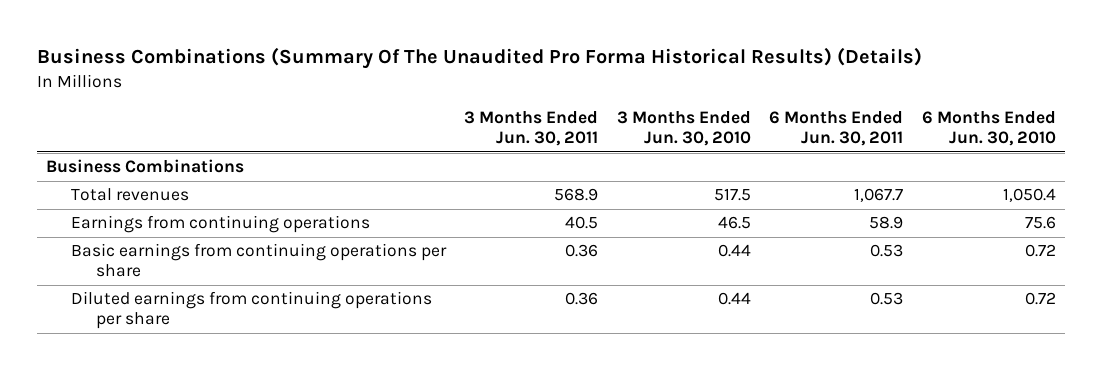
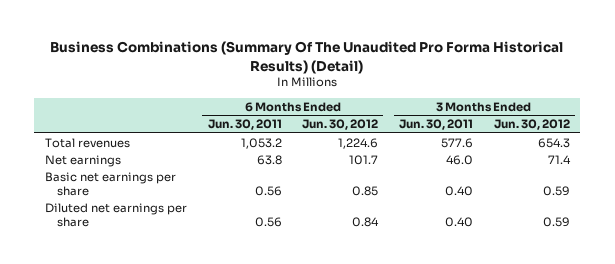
- Business Combinations (Summary Of The Unaudited Pro Forma Historical Results) (Details)
+ Business Combinations (Summary Of The Unaudited Pro Forma Historical Results) (Detail)
- | 3 Months Ended Jun. 30, 2011 | 3 Months Ended Jun. 30, 2010 | 6 Months Ended Jun. 30, 2011 | 6 Months Ended Jun. 30, 2010
+ | 6 Months Ended Jun. 30, 2011 | 6 Months Ended Jun. 30, 2012 | 3 Months Ended Jun. 30, 2011 | 3 Months Ended Jun. 30, 2012
- Business Combinations
- Total revenues | 568.9 | 517.5 | 1,067.7 | 1,050.4
- Earnings from continuing operations | 40.5 | 46.5 | 58.9 | 75.6
- Basic earnings from continuing operations per share | 0.36 | 0.44 | 0.53 | 0.72
- Diluted earnings from continuing operations per share | 0.36 | 0.44 | 0.53 | 0.72
+ Total revenues | 1,053.2 | 1,224.6 | 577.6 | 654.3
+ Net earnings | 63.8 | 101.7 | 46.0 | 71.4
+ Basic net earnings per share | 0.56 | 0.85 | 0.40 | 0.59
+ Diluted net earnings per share | 0.56 | 0.84 | 0.40 | 0.59

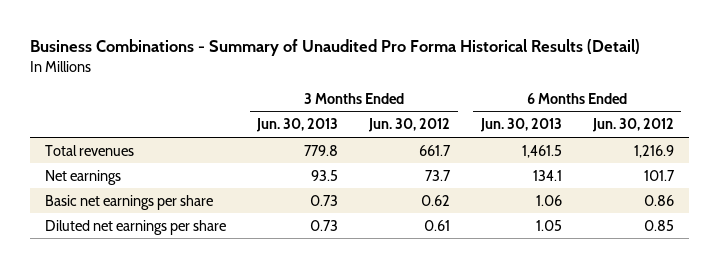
- Business Combinations (Summary Of The Unaudited Pro Forma Historical Results) (Detail)
+ Business Combinations - Summary of Unaudited Pro Forma Historical Results (Detail)
- | 6 Months Ended Jun. 30, 2011 | 6 Months Ended Jun. 30, 2012 | 3 Months Ended Jun. 30, 2011 | 3 Months Ended Jun. 30, 2012
+ | 3 Months Ended Jun. 30, 2013 | 3 Months Ended Jun. 30, 2012 | 6 Months Ended Jun. 30, 2013 | 6 Months Ended Jun. 30, 2012
- Total revenues | 1,053.2 | 1,224.6 | 577.6 | 654.3
- Net earnings | 63.8 | 101.7 | 46.0 | 71.4
- Basic net earnings per share | 0.56 | 0.85 | 0.40 | 0.59
- Diluted net earnings per share | 0.56 | 0.84 | 0.40 | 0.59
+ Total revenues | 779.8 | 661.7 | 1,461.5 | 1,216.9
+ Net earnings | 93.5 | 73.7 | 134.1 | 101.7
+ Basic net earnings per share | 0.73 | 0.62 | 1.06 | 0.86
+ Diluted net earnings per share | 0.73 | 0.61 | 1.05 | 0.85

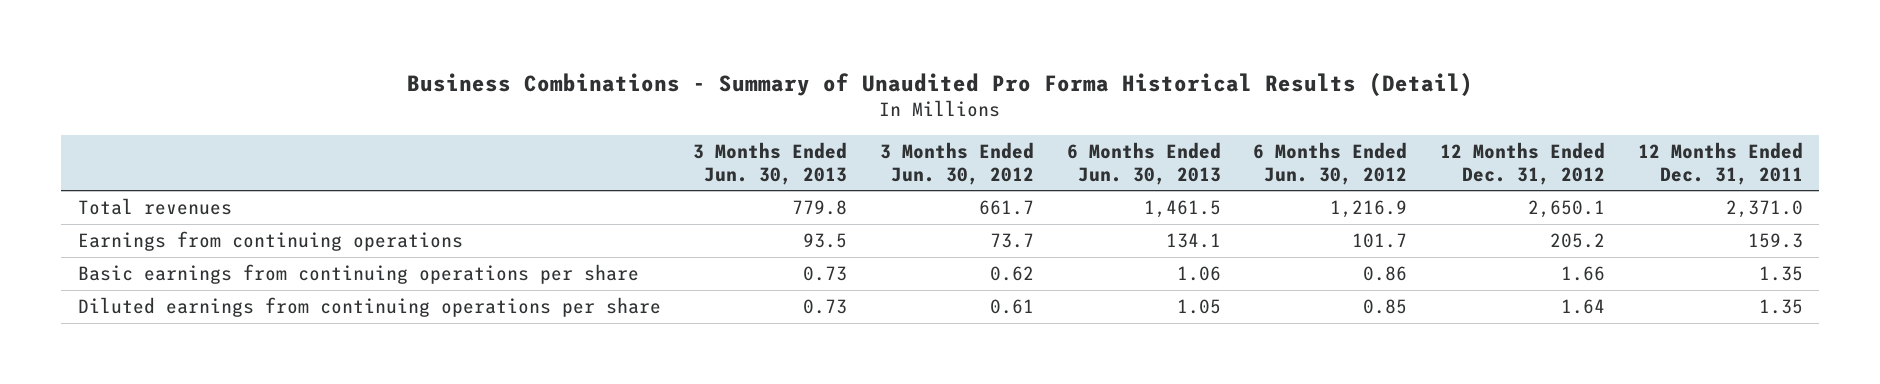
- | 3 Months Ended Jun. 30, 2013 | 3 Months Ended Jun. 30, 2012 | 6 Months Ended Jun. 30, 2013 | 6 Months Ended Jun. 30, 2012
+ | 3 Months Ended Jun. 30, 2013 | 3 Months Ended Jun. 30, 2012 | 6 Months Ended Jun. 30, 2013 | 6 Months Ended Jun. 30, 2012 | 12 Months Ended Dec. 31, 2012 | 12 Months Ended Dec. 31, 2011
- Net earnings | 93.5 | 73.7 | 134.1 | 101.7
- Basic net earnings per share | 0.73 | 0.62 | 1.06 | 0.86
- Diluted net earnings per share | 0.73 | 0.61 | 1.05 | 0.85
+ Earnings from continuing operations | 93.5 | 73.7 | 134.1 | 101.7 | 205.2 | 159.3
+ Basic earnings from continuing operations per share | 0.73 | 0.62 | 1.06 | 0.86 | 1.66 | 1.35
+ Diluted earnings from continuing operations per share | 0.73 | 0.61 | 1.05 | 0.85 | 1.64 | 1.35

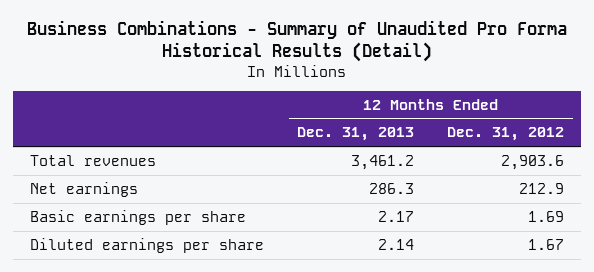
- | 3 Months Ended Jun. 30, 2013 | 3 Months Ended Jun. 30, 2012 | 6 Months Ended Jun. 30, 2013 | 6 Months Ended Jun. 30, 2012 | 12 Months Ended Dec. 31, 2012 | 12 Months Ended Dec. 31, 2011
+ | 12 Months Ended Dec. 31, 2013 | 12 Months Ended Dec. 31, 2012
- Total revenues | 779.8 | 661.7 | 1,461.5 | 1,216.9 | 2,650.1 | 2,371.0
- Earnings from continuing operations | 93.5 | 73.7 | 134.1 | 101.7 | 205.2 | 159.3
- Basic earnings from continuing operations per share | 0.73 | 0.62 | 1.06 | 0.86 | 1.66 | 1.35
- Diluted earnings from continuing operations per share | 0.73 | 0.61 | 1.05 | 0.85 | 1.64 | 1.35
+ Total revenues | 3,461.2 | 2,903.6
+ Net earnings | 286.3 | 212.9
+ Basic earnings per share | 2.17 | 1.69
+ Diluted earnings per share | 2.14 | 1.67

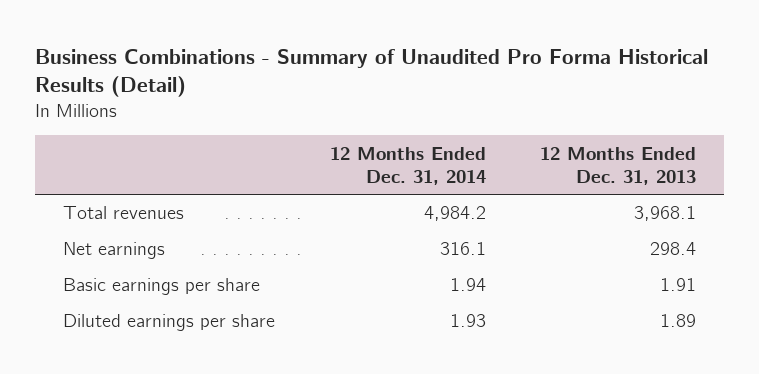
- | 12 Months Ended Dec. 31, 2013 | 12 Months Ended Dec. 31, 2012
+ | 12 Months Ended Dec. 31, 2014 | 12 Months Ended Dec. 31, 2013
- Total revenues | 3,461.2 | 2,903.6
- Net earnings | 286.3 | 212.9
- Basic earnings per share | 2.17 | 1.69
- Diluted earnings per share | 2.14 | 1.67
+ Total revenues | 4,984.2 | 3,968.1
+ Net earnings | 316.1 | 298.4
+ Basic earnings per share | 1.94 | 1.91
+ Diluted earnings per share | 1.93 | 1.89

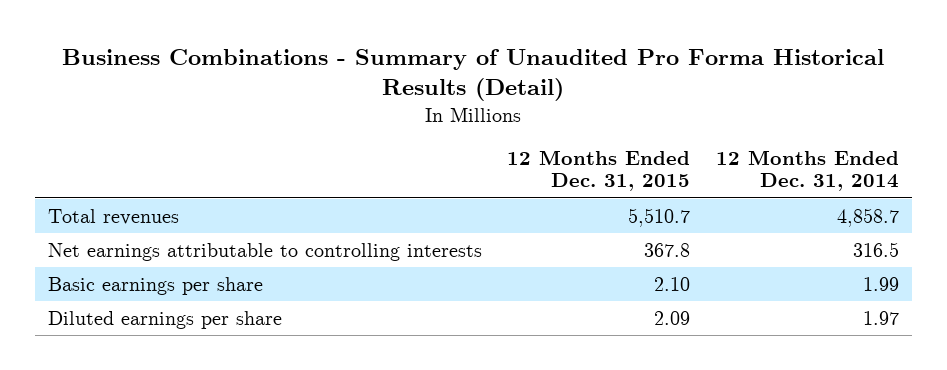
- | 12 Months Ended Dec. 31, 2014 | 12 Months Ended Dec. 31, 2013
+ | 12 Months Ended Dec. 31, 2015 | 12 Months Ended Dec. 31, 2014
- Total revenues | 4,984.2 | 3,968.1
- Net earnings | 316.1 | 298.4
- Basic earnings per share | 1.94 | 1.91
- Diluted earnings per share | 1.93 | 1.89
+ Total revenues | 5,510.7 | 4,858.7
+ Net earnings attributable to controlling interests | 367.8 | 316.5
+ Basic earnings per share | 2.10 | 1.99
+ Diluted earnings per share | 2.09 | 1.97

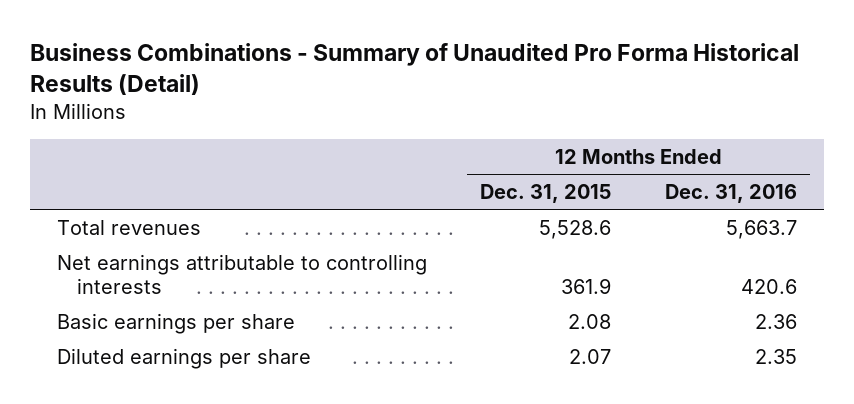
- | 12 Months Ended Dec. 31, 2015 | 12 Months Ended Dec. 31, 2014
+ | 12 Months Ended Dec. 31, 2015 | 12 Months Ended Dec. 31, 2016
- Total revenues | 5,510.7 | 4,858.7
- Net earnings attributable to controlling interests | 367.8 | 316.5
- Basic earnings per share | 2.10 | 1.99
- Diluted earnings per share | 2.09 | 1.97
+ Total revenues | 5,528.6 | 5,663.7
+ Net earnings attributable to controlling interests | 361.9 | 420.6
+ Basic earnings per share | 2.08 | 2.36
+ Diluted earnings per share | 2.07 | 2.35

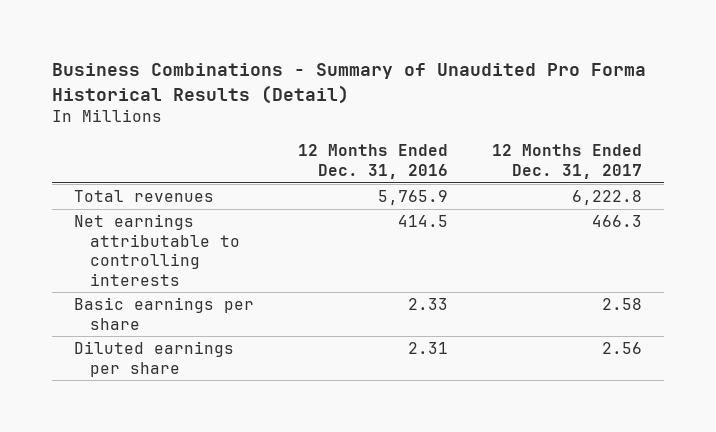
- | 12 Months Ended Dec. 31, 2015 | 12 Months Ended Dec. 31, 2016
+ | 12 Months Ended Dec. 31, 2016 | 12 Months Ended Dec. 31, 2017
- Total revenues | 5,528.6 | 5,663.7
- Net earnings attributable to controlling interests | 361.9 | 420.6
- Basic earnings per share | 2.08 | 2.36
- Diluted earnings per share | 2.07 | 2.35
+ Total revenues | 5,765.9 | 6,222.8
+ Net earnings attributable to controlling interests | 414.5 | 466.3
+ Basic earnings per share | 2.33 | 2.58
+ Diluted earnings per share | 2.31 | 2.56

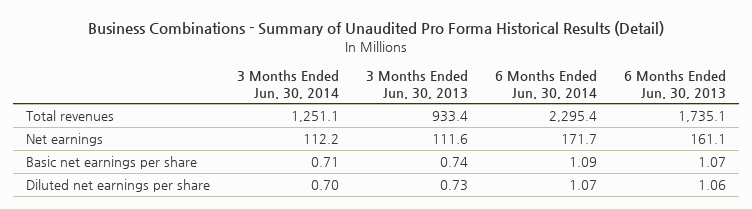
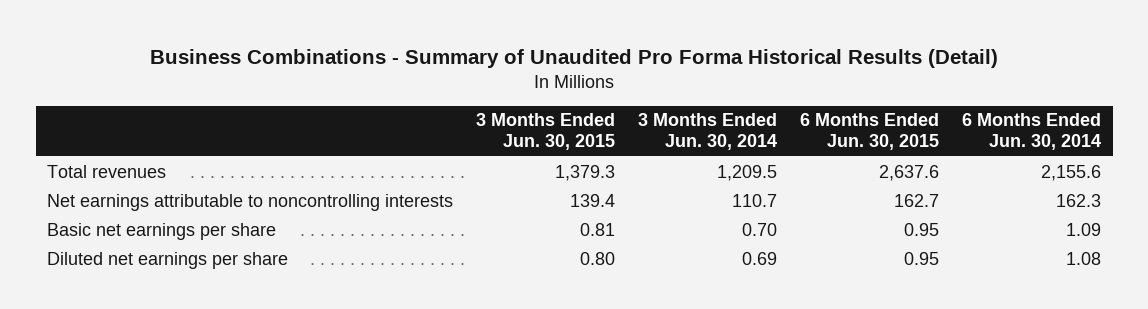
- | 3 Months Ended Jun. 30, 2014 | 3 Months Ended Jun. 30, 2013 | 6 Months Ended Jun. 30, 2014 | 6 Months Ended Jun. 30, 2013
+ | 3 Months Ended Jun. 30, 2015 | 3 Months Ended Jun. 30, 2014 | 6 Months Ended Jun. 30, 2015 | 6 Months Ended Jun. 30, 2014
- Total revenues | 1,251.1 | 933.4 | 2,295.4 | 1,735.1
- Net earnings | 112.2 | 111.6 | 171.7 | 161.1
- Basic net earnings per share | 0.71 | 0.74 | 1.09 | 1.07
- Diluted net earnings per share | 0.70 | 0.73 | 1.07 | 1.06
+ Total revenues | 1,379.3 | 1,209.5 | 2,637.6 | 2,155.6
+ Net earnings attributable to noncontrolling interests | 139.4 | 110.7 | 162.7 | 162.3
+ Basic net earnings per share | 0.81 | 0.70 | 0.95 | 1.09
+ Diluted net earnings per share | 0.80 | 0.69 | 0.95 | 1.08

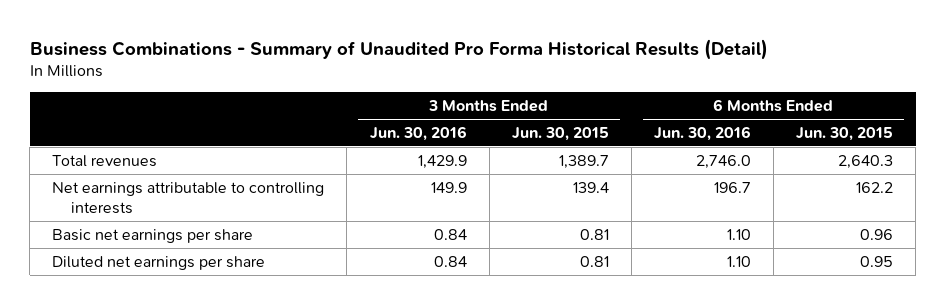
- | 3 Months Ended Jun. 30, 2015 | 3 Months Ended Jun. 30, 2014 | 6 Months Ended Jun. 30, 2015 | 6 Months Ended Jun. 30, 2014
+ | 3 Months Ended Jun. 30, 2016 | 3 Months Ended Jun. 30, 2015 | 6 Months Ended Jun. 30, 2016 | 6 Months Ended Jun. 30, 2015
- Total revenues | 1,379.3 | 1,209.5 | 2,637.6 | 2,155.6
- Net earnings attributable to noncontrolling interests | 139.4 | 110.7 | 162.7 | 162.3
- Basic net earnings per share | 0.81 | 0.70 | 0.95 | 1.09
- Diluted net earnings per share | 0.80 | 0.69 | 0.95 | 1.08
+ Total revenues | 1,429.9 | 1,389.7 | 2,746.0 | 2,640.3
+ Net earnings attributable to controlling interests | 149.9 | 139.4 | 196.7 | 162.2
+ Basic net earnings per share | 0.84 | 0.81 | 1.10 | 0.96
+ Diluted net earnings per share | 0.84 | 0.81 | 1.10 | 0.95

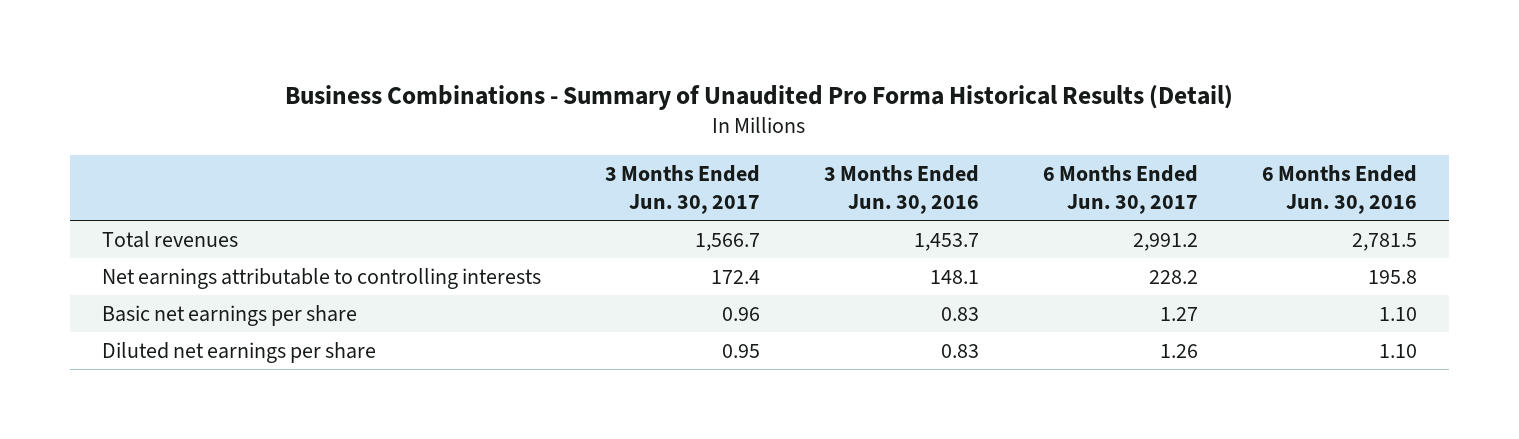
- | 3 Months Ended Jun. 30, 2016 | 3 Months Ended Jun. 30, 2015 | 6 Months Ended Jun. 30, 2016 | 6 Months Ended Jun. 30, 2015
+ | 3 Months Ended Jun. 30, 2017 | 3 Months Ended Jun. 30, 2016 | 6 Months Ended Jun. 30, 2017 | 6 Months Ended Jun. 30, 2016
- Total revenues | 1,429.9 | 1,389.7 | 2,746.0 | 2,640.3
- Net earnings attributable to controlling interests | 149.9 | 139.4 | 196.7 | 162.2
- Basic net earnings per share | 0.84 | 0.81 | 1.10 | 0.96
- Diluted net earnings per share | 0.84 | 0.81 | 1.10 | 0.95
+ Total revenues | 1,566.7 | 1,453.7 | 2,991.2 | 2,781.5
+ Net earnings attributable to controlling interests | 172.4 | 148.1 | 228.2 | 195.8
+ Basic net earnings per share | 0.96 | 0.83 | 1.27 | 1.10
+ Diluted net earnings per share | 0.95 | 0.83 | 1.26 | 1.10

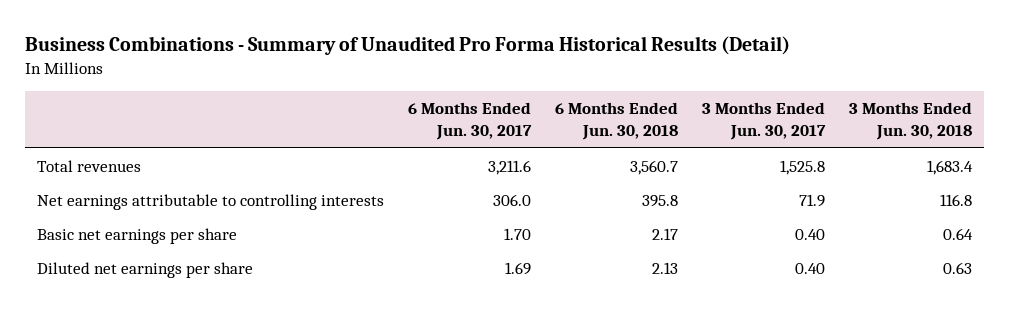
- | 3 Months Ended Jun. 30, 2017 | 3 Months Ended Jun. 30, 2016 | 6 Months Ended Jun. 30, 2017 | 6 Months Ended Jun. 30, 2016
+ | 6 Months Ended Jun. 30, 2017 | 6 Months Ended Jun. 30, 2018 | 3 Months Ended Jun. 30, 2017 | 3 Months Ended Jun. 30, 2018
- Total revenues | 1,566.7 | 1,453.7 | 2,991.2 | 2,781.5
- Net earnings attributable to controlling interests | 172.4 | 148.1 | 228.2 | 195.8
- Basic net earnings per share | 0.96 | 0.83 | 1.27 | 1.10
- Diluted net earnings per share | 0.95 | 0.83 | 1.26 | 1.10
+ Total revenues | 3,211.6 | 3,560.7 | 1,525.8 | 1,683.4
+ Net earnings attributable to controlling interests | 306.0 | 395.8 | 71.9 | 116.8
+ Basic net earnings per share | 1.70 | 2.17 | 0.40 | 0.64
+ Diluted net earnings per share | 1.69 | 2.13 | 0.40 | 0.63

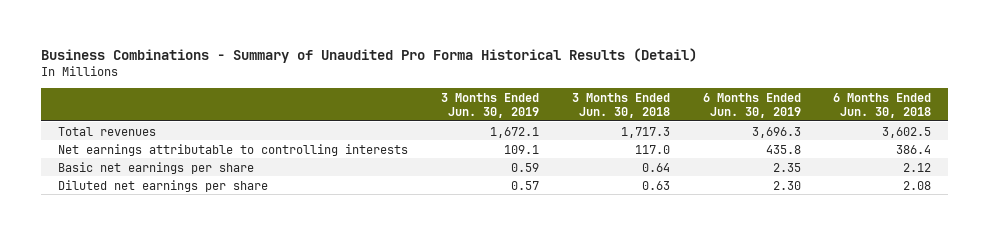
- | 6 Months Ended Jun. 30, 2017 | 6 Months Ended Jun. 30, 2018 | 3 Months Ended Jun. 30, 2017 | 3 Months Ended Jun. 30, 2018
+ | 3 Months Ended Jun. 30, 2019 | 3 Months Ended Jun. 30, 2018 | 6 Months Ended Jun. 30, 2019 | 6 Months Ended Jun. 30, 2018
- Total revenues | 3,211.6 | 3,560.7 | 1,525.8 | 1,683.4
- Net earnings attributable to controlling interests | 306.0 | 395.8 | 71.9 | 116.8
- Basic net earnings per share | 1.70 | 2.17 | 0.40 | 0.64
- Diluted net earnings per share | 1.69 | 2.13 | 0.40 | 0.63
+ Total revenues | 1,672.1 | 1,717.3 | 3,696.3 | 3,602.5
+ Net earnings attributable to controlling interests | 109.1 | 117.0 | 435.8 | 386.4
+ Basic net earnings per share | 0.59 | 0.64 | 2.35 | 2.12
+ Diluted net earnings per share | 0.57 | 0.63 | 2.30 | 2.08

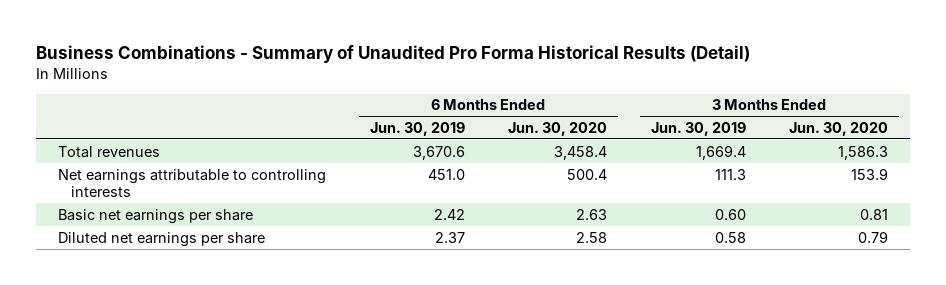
- | 3 Months Ended Jun. 30, 2019 | 3 Months Ended Jun. 30, 2018 | 6 Months Ended Jun. 30, 2019 | 6 Months Ended Jun. 30, 2018
+ | 6 Months Ended Jun. 30, 2019 | 6 Months Ended Jun. 30, 2020 | 3 Months Ended Jun. 30, 2019 | 3 Months Ended Jun. 30, 2020
- Total revenues | 1,672.1 | 1,717.3 | 3,696.3 | 3,602.5
- Net earnings attributable to controlling interests | 109.1 | 117.0 | 435.8 | 386.4
- Basic net earnings per share | 0.59 | 0.64 | 2.35 | 2.12
- Diluted net earnings per share | 0.57 | 0.63 | 2.30 | 2.08
+ Total revenues | 3,670.6 | 3,458.4 | 1,669.4 | 1,586.3
+ Net earnings attributable to controlling interests | 451.0 | 500.4 | 111.3 | 153.9
+ Basic net earnings per share | 2.42 | 2.63 | 0.60 | 0.81
+ Diluted net earnings per share | 2.37 | 2.58 | 0.58 | 0.79

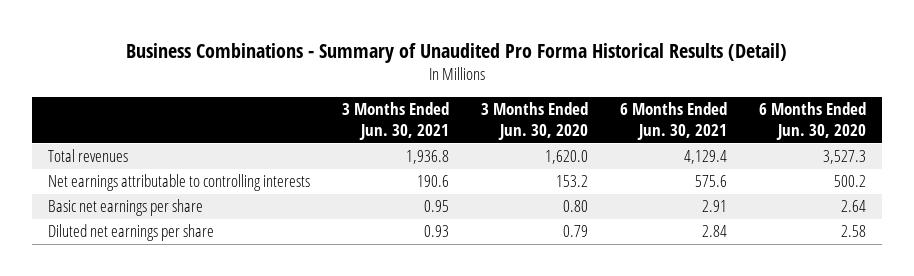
- | 6 Months Ended Jun. 30, 2019 | 6 Months Ended Jun. 30, 2020 | 3 Months Ended Jun. 30, 2019 | 3 Months Ended Jun. 30, 2020
+ | 3 Months Ended Jun. 30, 2021 | 3 Months Ended Jun. 30, 2020 | 6 Months Ended Jun. 30, 2021 | 6 Months Ended Jun. 30, 2020
- Total revenues | 3,670.6 | 3,458.4 | 1,669.4 | 1,586.3
- Net earnings attributable to controlling interests | 451.0 | 500.4 | 111.3 | 153.9
- Basic net earnings per share | 2.42 | 2.63 | 0.60 | 0.81
+ Total revenues | 1,936.8 | 1,620.0 | 4,129.4 | 3,527.3
+ Net earnings attributable to controlling interests | 190.6 | 153.2 | 575.6 | 500.2
+ Basic net earnings per share | 0.95 | 0.80 | 2.91 | 2.64

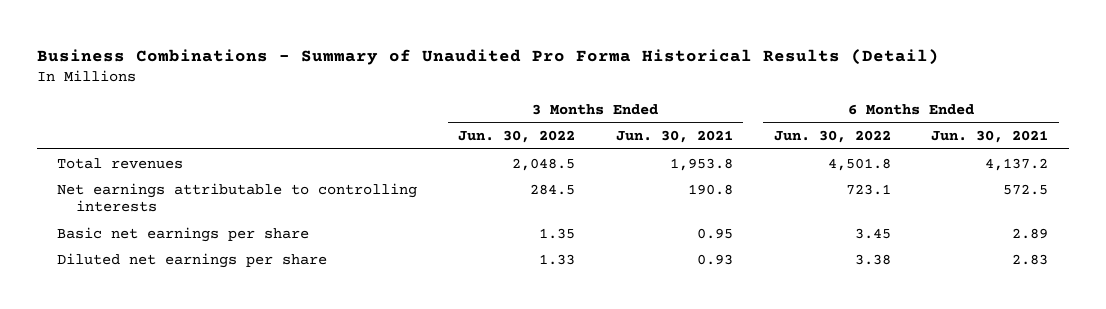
- | 3 Months Ended Jun. 30, 2021 | 3 Months Ended Jun. 30, 2020 | 6 Months Ended Jun. 30, 2021 | 6 Months Ended Jun. 30, 2020
+ | 3 Months Ended Jun. 30, 2022 | 3 Months Ended Jun. 30, 2021 | 6 Months Ended Jun. 30, 2022 | 6 Months Ended Jun. 30, 2021
- Total revenues | 1,936.8 | 1,620.0 | 4,129.4 | 3,527.3
- Net earnings attributable to controlling interests | 190.6 | 153.2 | 575.6 | 500.2
- Basic net earnings per share | 0.95 | 0.80 | 2.91 | 2.64
- Diluted net earnings per share | 0.93 | 0.79 | 2.84 | 2.58
+ Total revenues | 2,048.5 | 1,953.8 | 4,501.8 | 4,137.2
+ Net earnings attributable to controlling interests | 284.5 | 190.8 | 723.1 | 572.5
+ Basic net earnings per share | 1.35 | 0.95 | 3.45 | 2.89
+ Diluted net earnings per share | 1.33 | 0.93 | 3.38 | 2.83

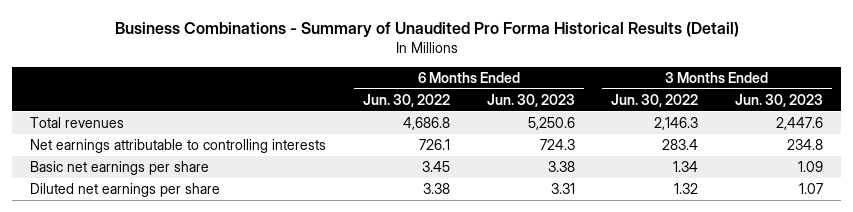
- | 3 Months Ended Jun. 30, 2022 | 3 Months Ended Jun. 30, 2021 | 6 Months Ended Jun. 30, 2022 | 6 Months Ended Jun. 30, 2021
+ | 6 Months Ended Jun. 30, 2022 | 6 Months Ended Jun. 30, 2023 | 3 Months Ended Jun. 30, 2022 | 3 Months Ended Jun. 30, 2023
- Total revenues | 2,048.5 | 1,953.8 | 4,501.8 | 4,137.2
- Net earnings attributable to controlling interests | 284.5 | 190.8 | 723.1 | 572.5
- Basic net earnings per share | 1.35 | 0.95 | 3.45 | 2.89
- Diluted net earnings per share | 1.33 | 0.93 | 3.38 | 2.83
+ Total revenues | 4,686.8 | 5,250.6 | 2,146.3 | 2,447.6
+ Net earnings attributable to controlling interests | 726.1 | 724.3 | 283.4 | 234.8
+ Basic net earnings per share | 3.45 | 3.38 | 1.34 | 1.09
+ Diluted net earnings per share | 3.38 | 3.31 | 1.32 | 1.07

